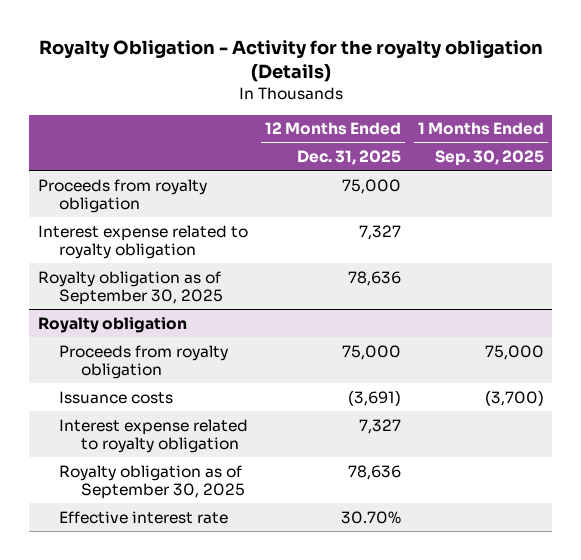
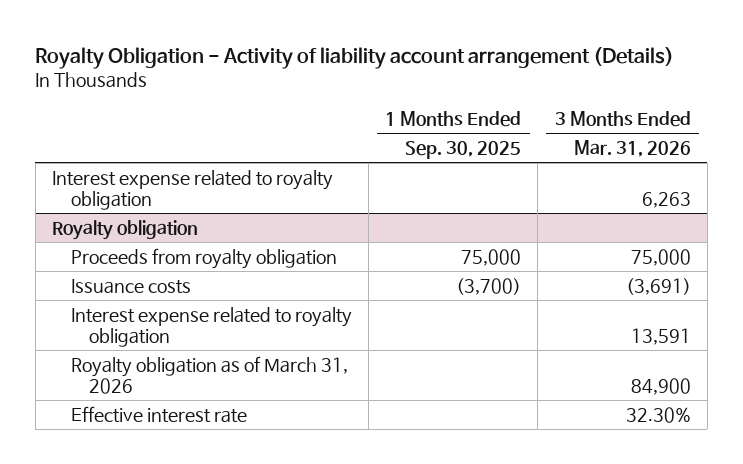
- Royalty Obligation - Activity for the royalty obligation (Details)
+ Royalty Obligation - Activity of liability account arrangement (Details)
- | 12 Months Ended Dec. 31, 2025 | 1 Months Ended Sep. 30, 2025
+ | 1 Months Ended Sep. 30, 2025 | 3 Months Ended Mar. 31, 2026
- Proceeds from royalty obligation | 75,000 |
- Royalty obligation as of September 30, 2025 | 78,636 |
@ Royalty obligation
- Royalty obligation as of September 30, 2025 | 78,636 |
+ Royalty obligation as of March 31, 2026 | | 84,900

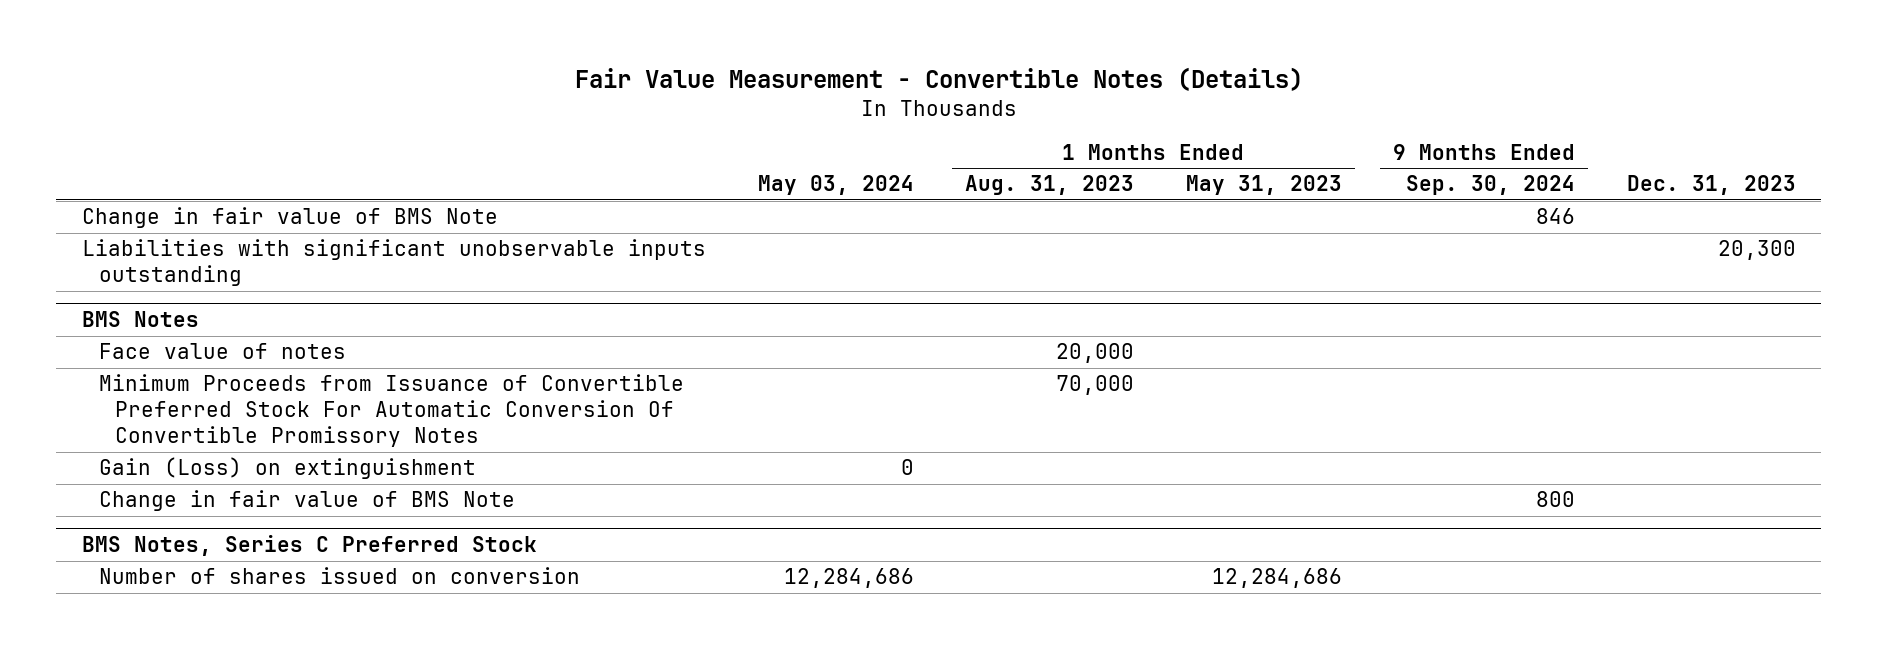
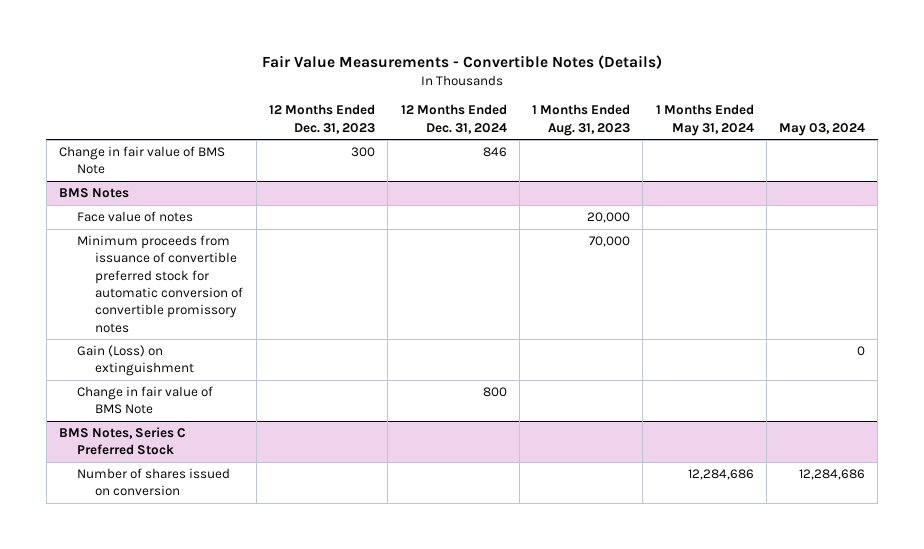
- Fair Value Measurement - Convertible Notes (Details)
+ Fair Value Measurements - Convertible Notes (Details)
- | May 03, 2024 | 1 Months Ended Aug. 31, 2023 | 1 Months Ended May 31, 2023 | 9 Months Ended Sep. 30, 2024 | Dec. 31, 2023
+ | 12 Months Ended Dec. 31, 2023 | 12 Months Ended Dec. 31, 2024 | 1 Months Ended Aug. 31, 2023 | 1 Months Ended May 31, 2024 | May 03, 2024
- Liabilities with significant unobservable inputs outstanding | | | | | 20,300
@ BMS Notes
- Minimum Proceeds from Issuance of Convertible Preferred Stock For Automatic Conversion Of Convertible Promissory Notes | | 70,000 | | |
+ Minimum proceeds from issuance of convertible preferred stock for automatic conversion of convertible promissory notes | | | 70,000 | |

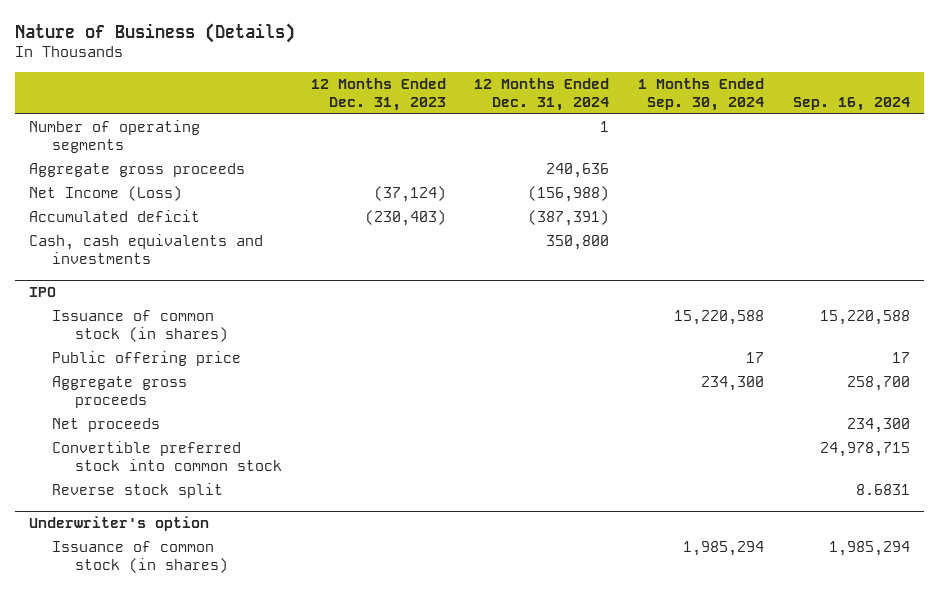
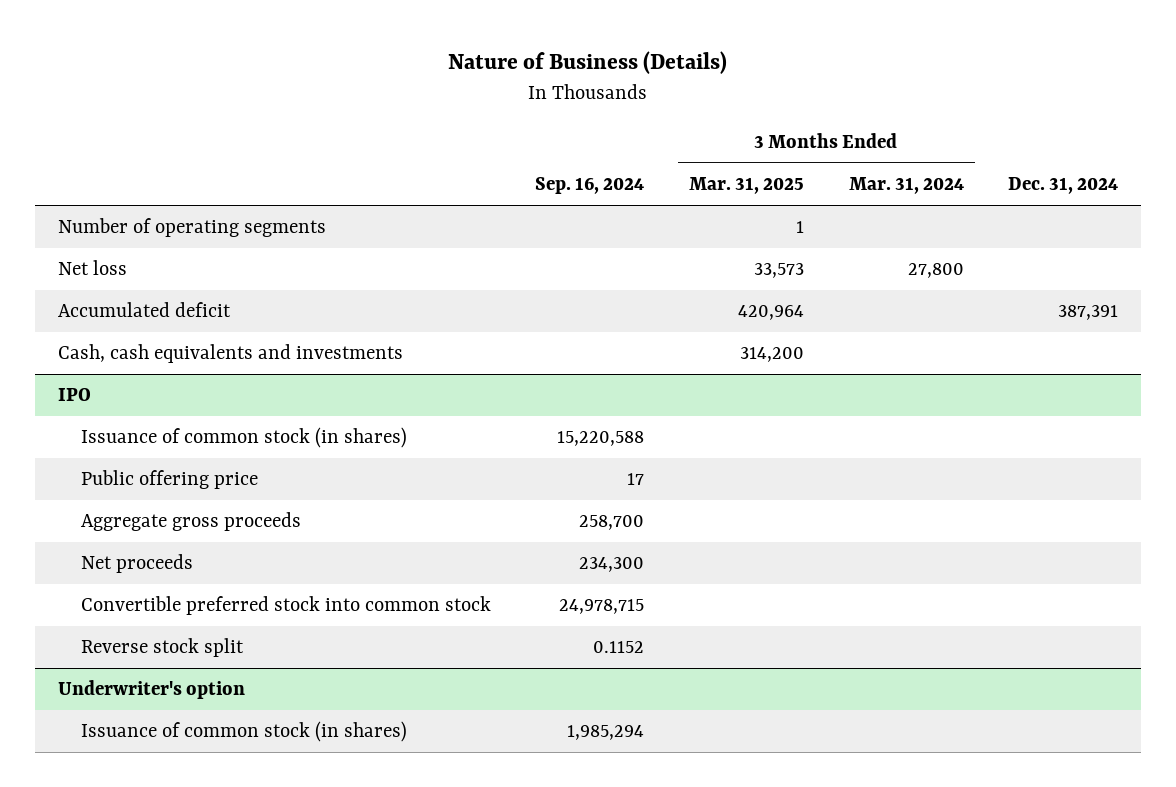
- | 12 Months Ended Dec. 31, 2023 | 12 Months Ended Dec. 31, 2024 | 1 Months Ended Sep. 30, 2024 | Sep. 16, 2024
+ | Sep. 16, 2024 | 3 Months Ended Mar. 31, 2025 | 3 Months Ended Mar. 31, 2024 | Dec. 31, 2024
- Aggregate gross proceeds | | 240,636 | |
- Net Income (Loss) | (37,124) | (156,988) | |
+ Net loss | | 33,573 | 27,800 |
@ IPO
- Reverse stock split | | | | 8.6831
+ Reverse stock split | 0.1152 | | |

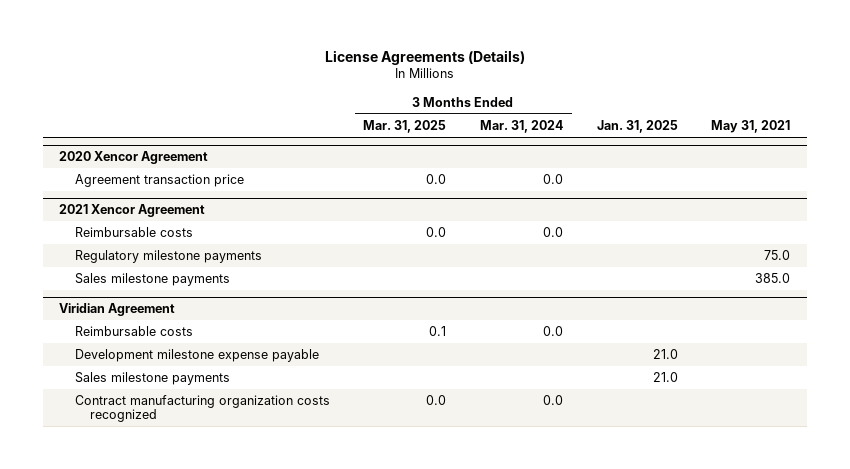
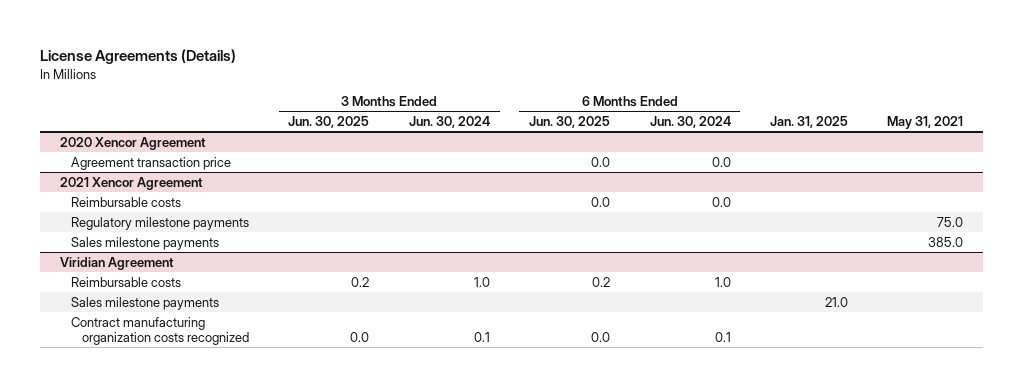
- | 3 Months Ended Mar. 31, 2025 | 3 Months Ended Mar. 31, 2024 | Jan. 31, 2025 | May 31, 2021
+ | 3 Months Ended Jun. 30, 2025 | 3 Months Ended Jun. 30, 2024 | 6 Months Ended Jun. 30, 2025 | 6 Months Ended Jun. 30, 2024 | Jan. 31, 2025 | May 31, 2021
@ Viridian Agreement
- Development milestone expense payable | | | 21.0 |

